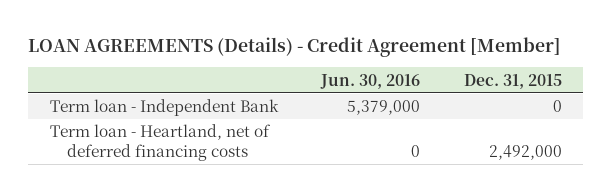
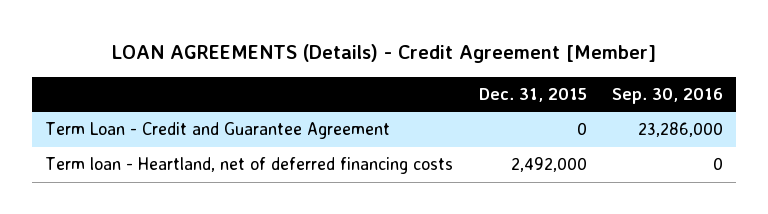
- | Jun. 30, 2016 | Dec. 31, 2015
+ | Dec. 31, 2015 | Sep. 30, 2016
- Term loan - Independent Bank | 5,379,000 | 0
+ Term Loan - Credit and Guarantee Agreement | 0 | 23,286,000

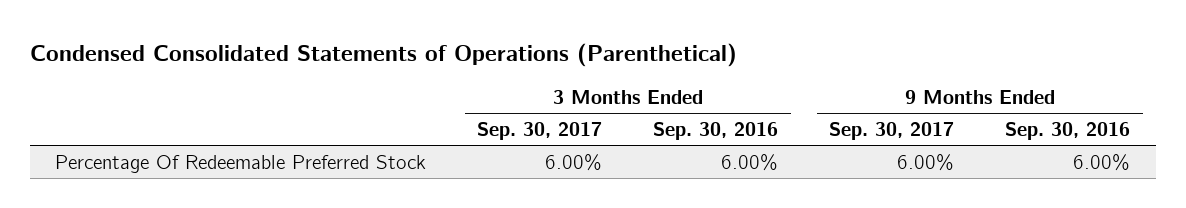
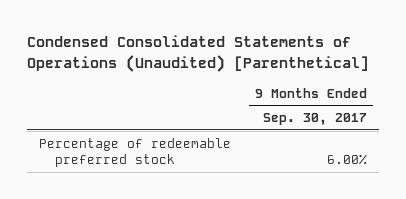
- Condensed Consolidated Statements of Operations (Parenthetical)
+ Condensed Consolidated Statements of Operations (Unaudited) [Parenthetical]
- | 3 Months Ended Sep. 30, 2017 | 3 Months Ended Sep. 30, 2016 | 9 Months Ended Sep. 30, 2017 | 9 Months Ended Sep. 30, 2016
+ | 9 Months Ended Sep. 30, 2017
- Percentage Of Redeemable Preferred Stock | 6.00% | 6.00% | 6.00% | 6.00%
+ Percentage of redeemable preferred stock | 6.00%

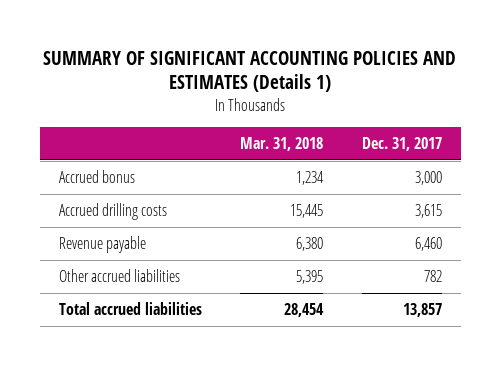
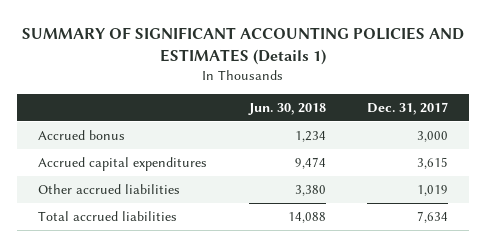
- | Mar. 31, 2018 | Dec. 31, 2017
+ | Jun. 30, 2018 | Dec. 31, 2017
- Accrued drilling costs | 15,445 | 3,615
- Revenue payable | 6,380 | 6,460
- Other accrued liabilities | 5,395 | 782
- Total accrued liabilities | 28,454 | 13,857
+ Accrued capital expenditures | 9,474 | 3,615
+ Other accrued liabilities | 3,380 | 1,019
+ Total accrued liabilities | 14,088 | 7,634

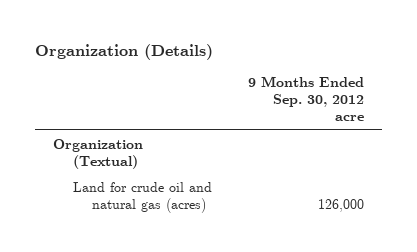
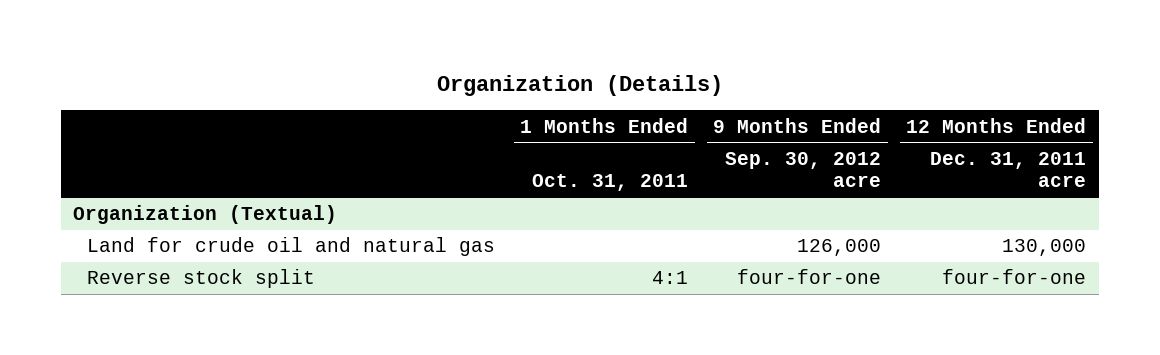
- | 9 Months Ended Sep. 30, 2012 acre
+ | 1 Months Ended Oct. 31, 2011 | 9 Months Ended Sep. 30, 2012 acre | 12 Months Ended Dec. 31, 2011 acre
- Land for crude oil and natural gas (acres) | 126,000
+ Land for crude oil and natural gas | | 126,000 | 130,000
+ Reverse stock split | 4:1 | four-for-one | four-for-one

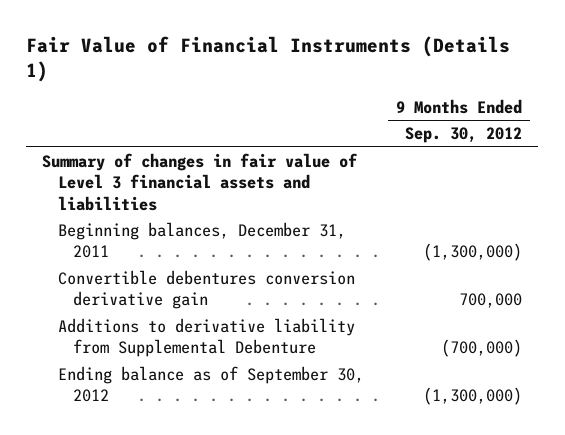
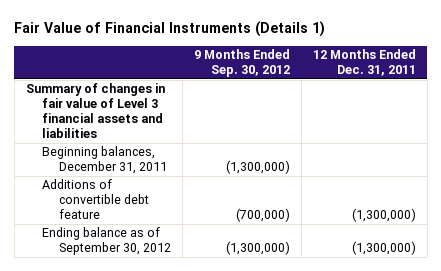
- | 9 Months Ended Sep. 30, 2012
+ | 9 Months Ended Sep. 30, 2012 | 12 Months Ended Dec. 31, 2011
- Convertible debentures conversion derivative gain | 700,000
- Additions to derivative liability from Supplemental Debenture | (700,000)
+ Additions of convertible debt feature | (700,000) | (1,300,000)

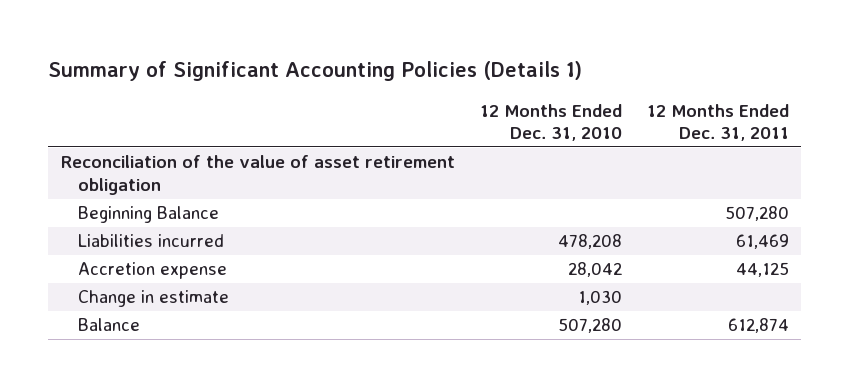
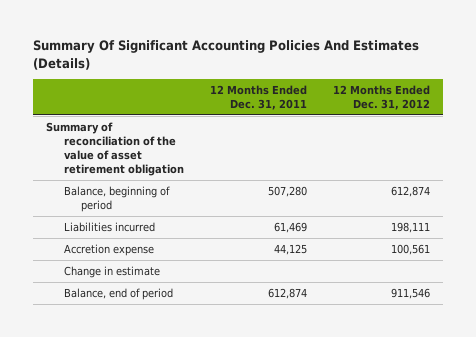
- Summary of Significant Accounting Policies (Details 1)
+ Summary Of Significant Accounting Policies And Estimates (Details)
- | 12 Months Ended Dec. 31, 2010 | 12 Months Ended Dec. 31, 2011
+ | 12 Months Ended Dec. 31, 2011 | 12 Months Ended Dec. 31, 2012
- Reconciliation of the value of asset retirement obligation
- Beginning Balance | | 507,280
+ Summary of reconciliation of the value of asset retirement obligation
+ Balance, beginning of period | 507,280 | 612,874
- Balance | 507,280 | 612,874
+ Balance, end of period | 612,874 | 911,546

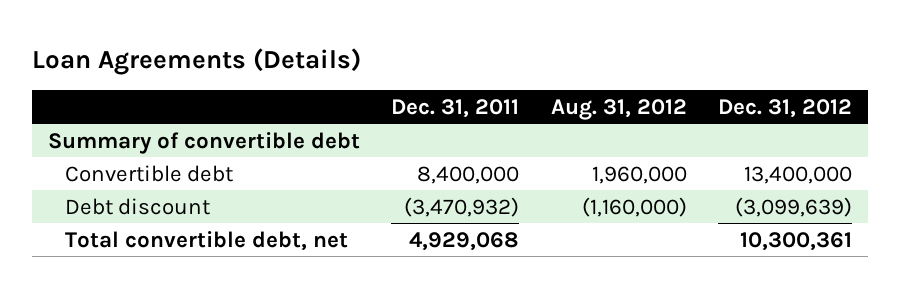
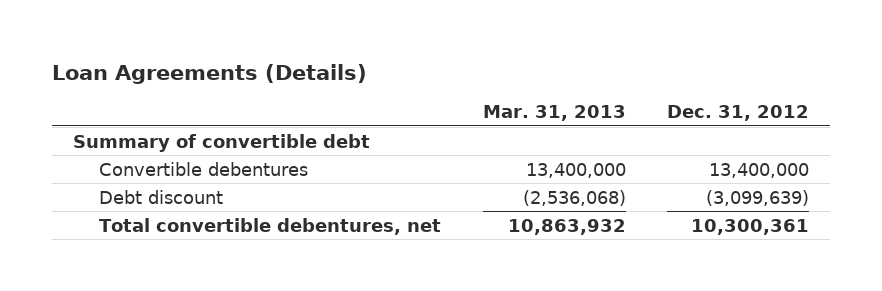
- | Dec. 31, 2011 | Aug. 31, 2012 | Dec. 31, 2012
+ | Mar. 31, 2013 | Dec. 31, 2012
- Convertible debt | 8,400,000 | 1,960,000 | 13,400,000
+ Convertible debentures | 13,400,000 | 13,400,000
- Total convertible debt, net | 4,929,068 | | 10,300,361
+ Total convertible debentures, net | 10,863,932 | 10,300,361

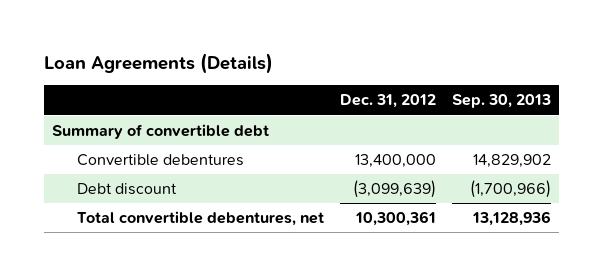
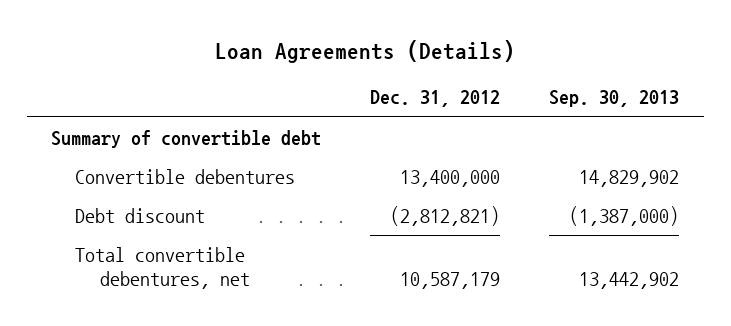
- Debt discount | (3,099,639) | (1,700,966)
- Total convertible debentures, net | 10,300,361 | 13,128,936
+ Debt discount | (2,812,821) | (1,387,000)
+ Total convertible debentures, net | 10,587,179 | 13,442,902

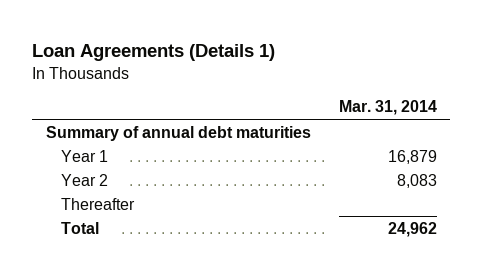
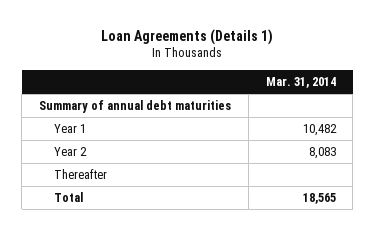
- Year 1 | 16,879
+ Year 1 | 10,482
- Total | 24,962
+ Total | 18,565

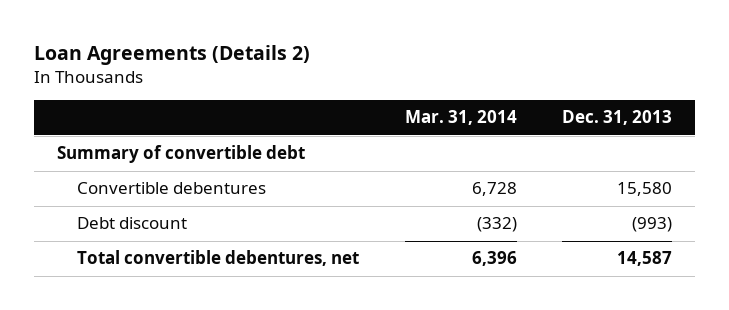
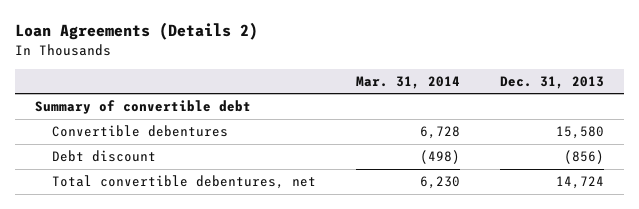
- Debt discount | (332) | (993)
- Total convertible debentures, net | 6,396 | 14,587
+ Debt discount | (498) | (856)
+ Total convertible debentures, net | 6,230 | 14,724

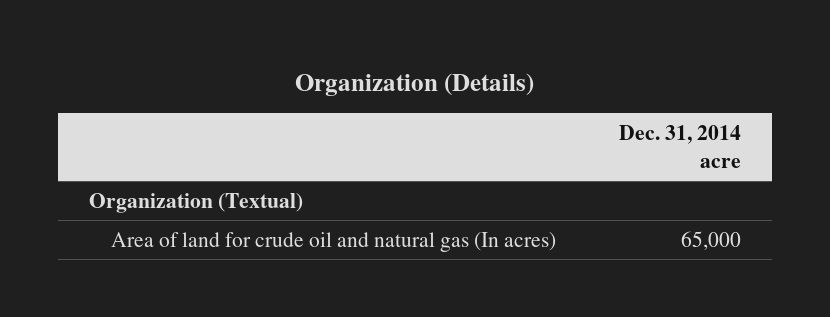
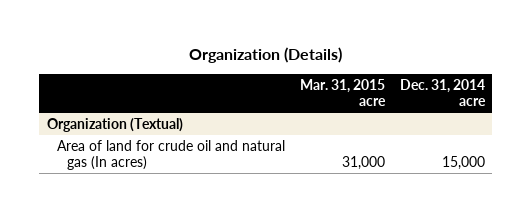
- | Dec. 31, 2014 acre
+ | Mar. 31, 2015 acre | Dec. 31, 2014 acre
- Area of land for crude oil and natural gas (In acres) | 65,000
+ Area of land for crude oil and natural gas (In acres) | 31,000 | 15,000

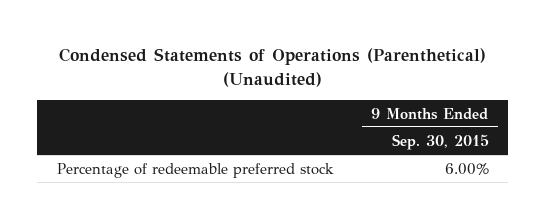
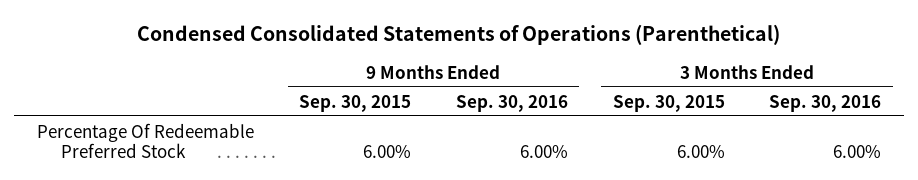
- Condensed Statements of Operations (Parenthetical) (Unaudited)
+ Condensed Consolidated Statements of Operations (Parenthetical)
- | 9 Months Ended Sep. 30, 2015
+ | 9 Months Ended Sep. 30, 2015 | 9 Months Ended Sep. 30, 2016 | 3 Months Ended Sep. 30, 2015 | 3 Months Ended Sep. 30, 2016
- Percentage of redeemable preferred stock | 6.00%
+ Percentage Of Redeemable Preferred Stock | 6.00% | 6.00% | 6.00% | 6.00%

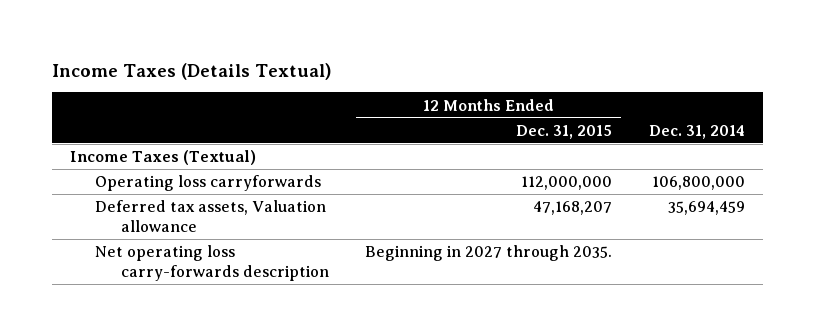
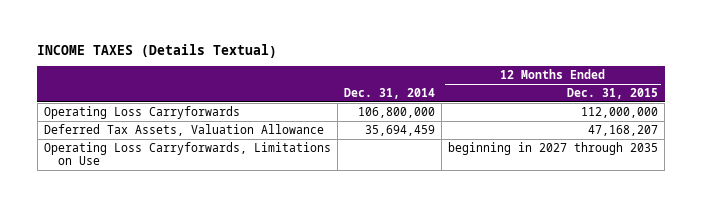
- Income Taxes (Details Textual)
+ INCOME TAXES (Details Textual)
- | 12 Months Ended Dec. 31, 2015 | Dec. 31, 2014
+ | Dec. 31, 2014 | 12 Months Ended Dec. 31, 2015
- Income Taxes (Textual)
- Operating loss carryforwards | 112,000,000 | 106,800,000
- Deferred tax assets, Valuation allowance | 47,168,207 | 35,694,459
- Net operating loss carry-forwards description | Beginning in 2027 through 2035. |
+ Operating Loss Carryforwards | 106,800,000 | 112,000,000
+ Deferred Tax Assets, Valuation Allowance | 35,694,459 | 47,168,207
+ Operating Loss Carryforwards, Limitations on Use | | beginning in 2027 through 2035

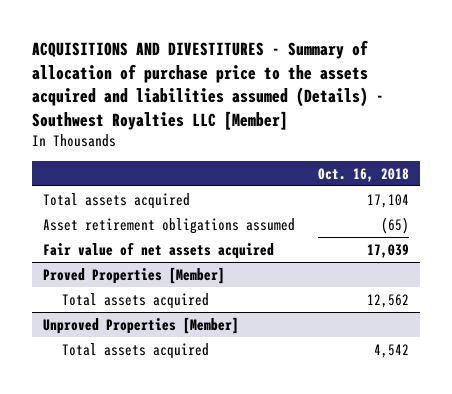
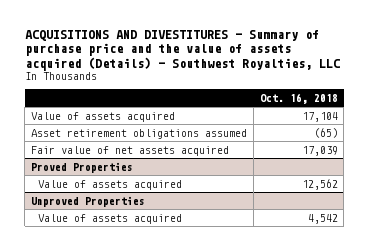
- ACQUISITIONS AND DIVESTITURES - Summary of allocation of purchase price to the assets acquired and liabilities assumed (Details) - Southwest Royalties LLC [Member]
+ ACQUISITIONS AND DIVESTITURES - Summary of purchase price and the value of assets acquired (Details) - Southwest Royalties, LLC
- Total assets acquired | 17,104
+ Value of assets acquired | 17,104
- Proved Properties [Member]
- Total assets acquired | 12,562
- Unproved Properties [Member]
- Total assets acquired | 4,542
+ Proved Properties
+ Value of assets acquired | 12,562
+ Unproved Properties
+ Value of assets acquired | 4,542

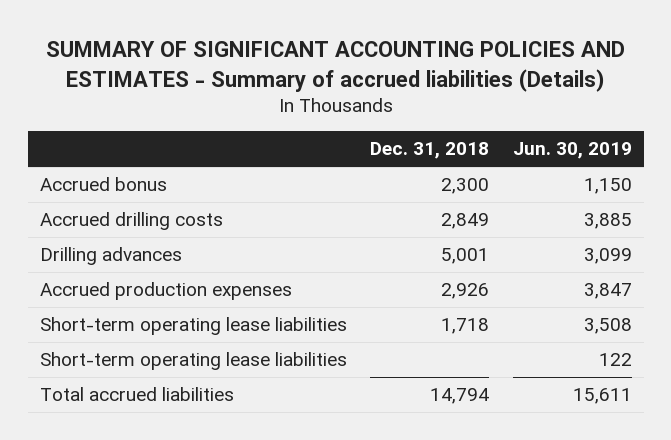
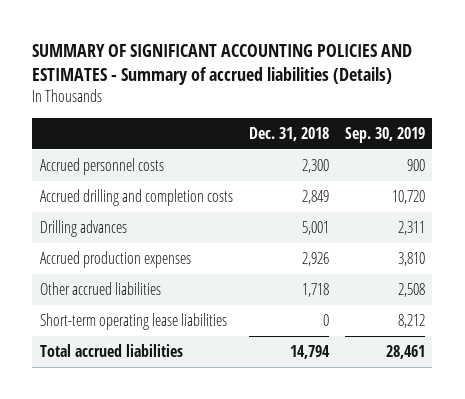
- | Dec. 31, 2018 | Jun. 30, 2019
+ | Dec. 31, 2018 | Sep. 30, 2019
- Accrued bonus | 2,300 | 1,150
- Accrued drilling costs | 2,849 | 3,885
+ Accrued personnel costs | 2,300 | 900
+ Accrued drilling and completion costs | 2,849 | 10,720
- Short-term operating lease liabilities | 1,718 | 3,508
- Short-term operating lease liabilities | | 122
+ Other accrued liabilities | 1,718 | 2,508
+ Short-term operating lease liabilities | 0 | 8,212

